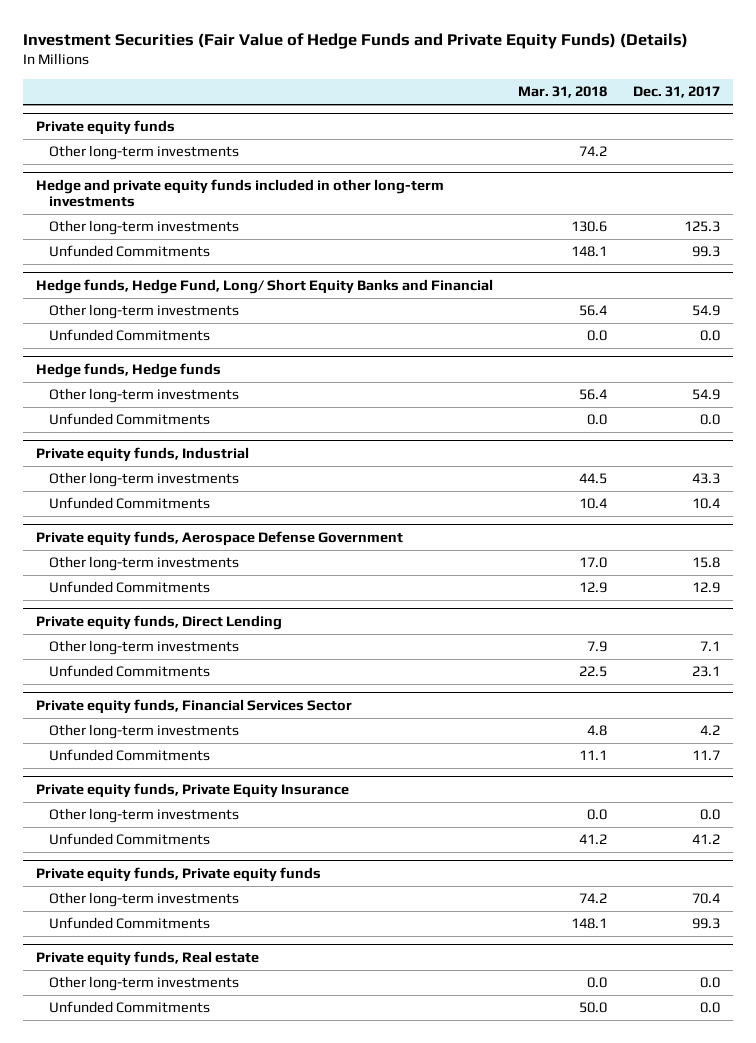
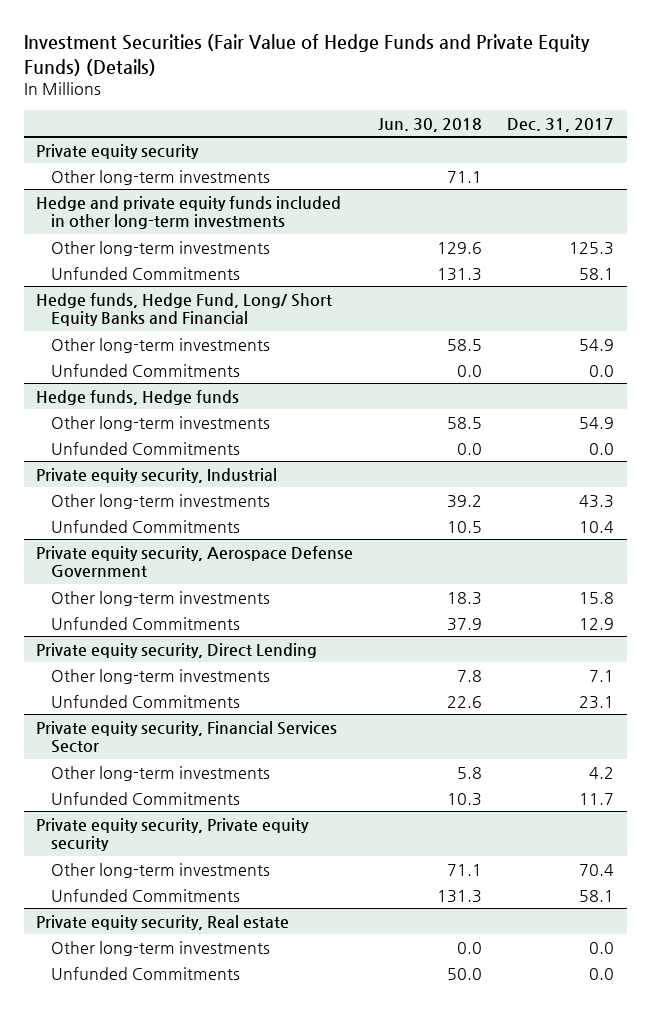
- | Mar. 31, 2018 | Dec. 31, 2017
+ | Jun. 30, 2018 | Dec. 31, 2017
- Private equity funds
+ Private equity security
@ Hedge and private equity funds included in other long-term investments
- Unfunded Commitments | 148.1 | 99.3
+ Unfunded Commitments | 131.3 | 58.1
- Private equity funds, Industrial
+ Private equity security, Industrial
- Private equity funds, Aerospace Defense Government
+ Private equity security, Aerospace Defense Government
- Private equity funds, Direct Lending
+ Private equity security, Direct Lending
- Private equity funds, Financial Services Sector
+ Private equity security, Financial Services Sector
- Private equity funds, Private Equity Insurance
- Other long-term investments | 0.0 | 0.0
- Unfunded Commitments | 41.2 | 41.2
- Private equity funds, Private equity funds
+ Private equity security, Private equity security
- Unfunded Commitments | 148.1 | 99.3
- Private equity funds, Real estate
+ Unfunded Commitments | 131.3 | 58.1
+ Private equity security, Real estate

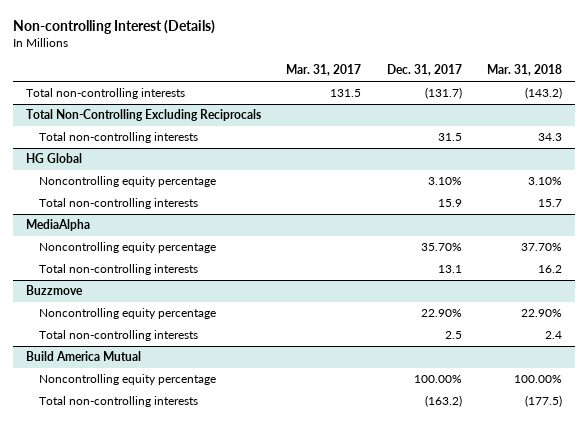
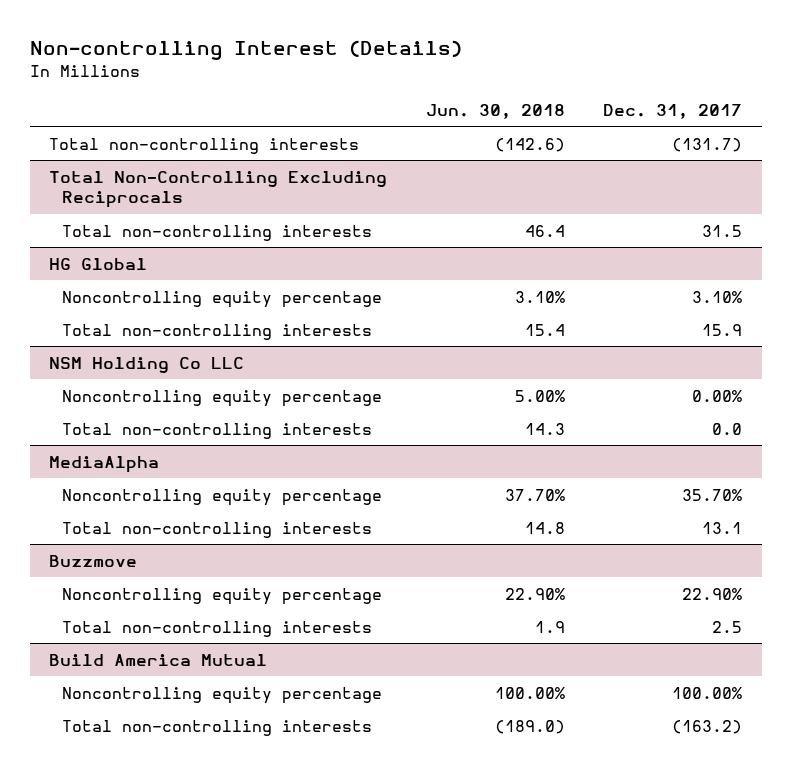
- | Mar. 31, 2017 | Dec. 31, 2017 | Mar. 31, 2018
+ | Jun. 30, 2018 | Dec. 31, 2017
+ NSM Holding Co LLC
+ Noncontrolling equity percentage | 5.00% | 0.00%
+ Total non-controlling interests | 14.3 | 0.0

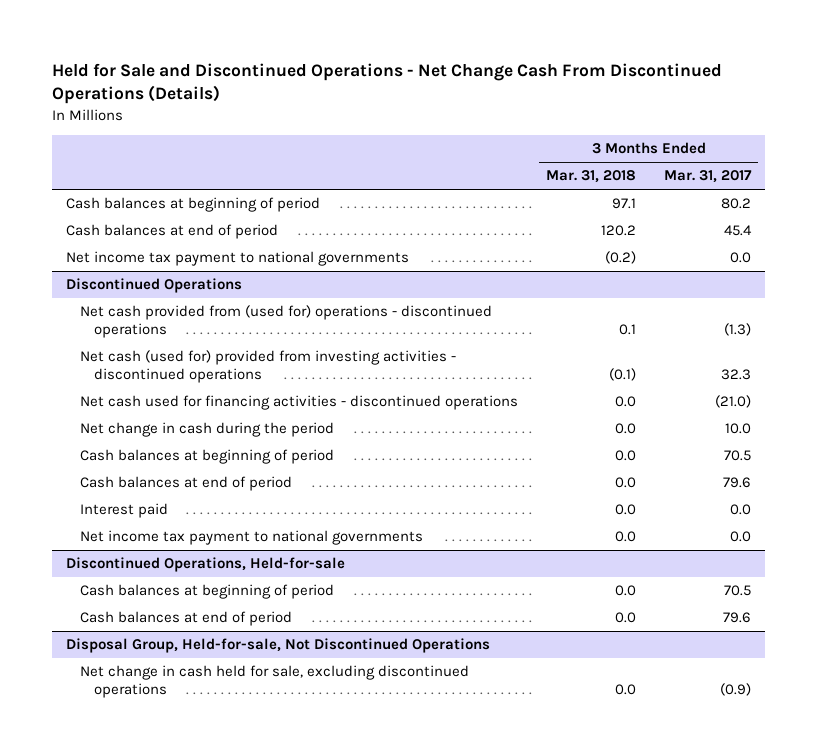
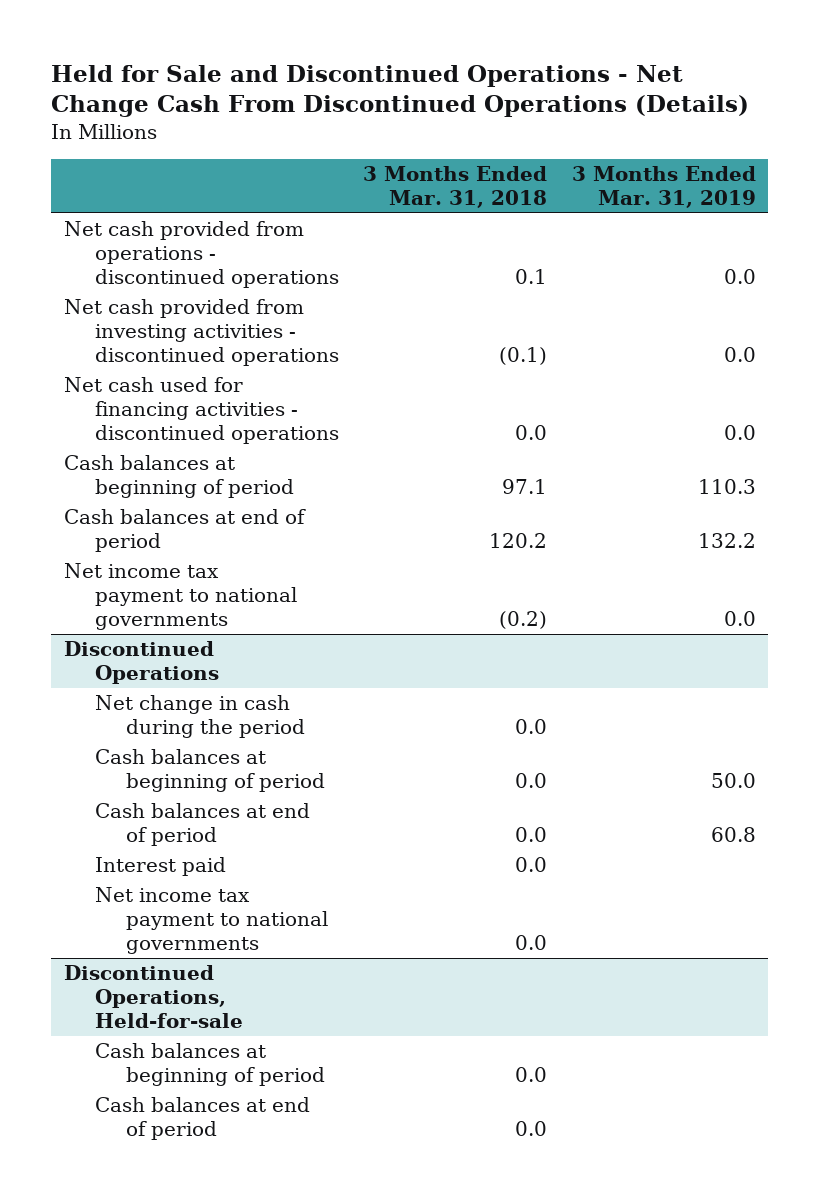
- | 3 Months Ended Mar. 31, 2018 | 3 Months Ended Mar. 31, 2017
+ | 3 Months Ended Mar. 31, 2018 | 3 Months Ended Mar. 31, 2019
+ Net cash provided from operations - discontinued operations | 0.1 | 0.0
+ Net cash provided from investing activities - discontinued operations | (0.1) | 0.0
+ Net cash used for financing activities - discontinued operations | 0.0 | 0.0
@ Discontinued Operations
- Net cash provided from (used for) operations - discontinued operations | 0.1 | (1.3)
- Net cash (used for) provided from investing activities - discontinued operations | (0.1) | 32.3
- Net cash used for financing activities - discontinued operations | 0.0 | (21.0)
- Disposal Group, Held-for-sale, Not Discontinued Operations
- Net change in cash held for sale, excluding discontinued operations | 0.0 | (0.9)

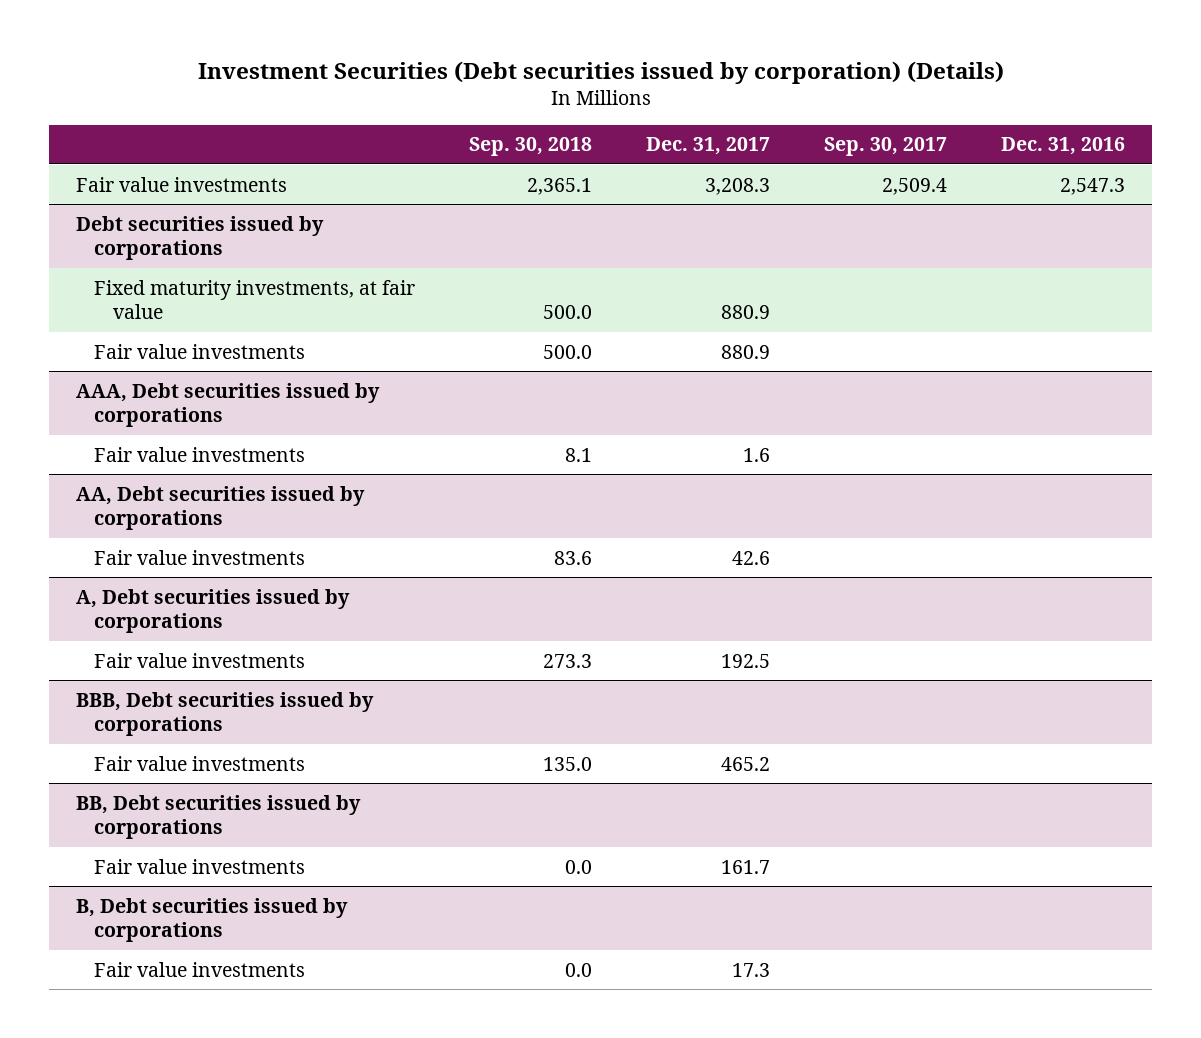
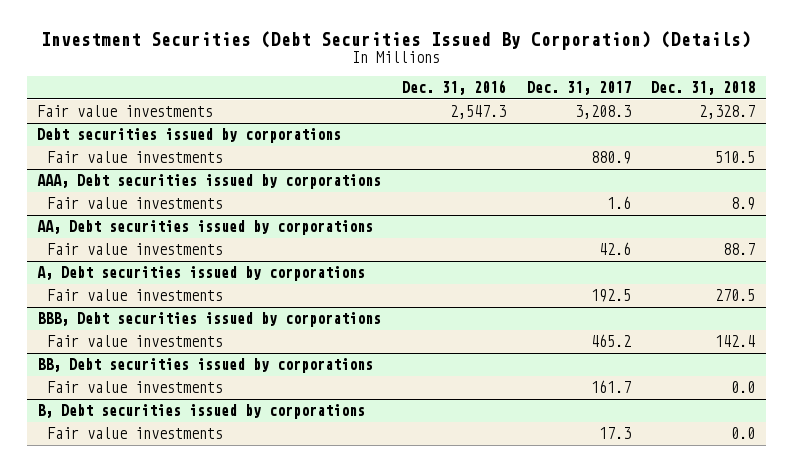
- Investment Securities (Debt securities issued by corporation) (Details)
+ Investment Securities (Debt Securities Issued By Corporation) (Details)
- | Sep. 30, 2018 | Dec. 31, 2017 | Sep. 30, 2017 | Dec. 31, 2016
+ | Dec. 31, 2016 | Dec. 31, 2017 | Dec. 31, 2018
@ Debt securities issued by corporations
- Fixed maturity investments, at fair value | 500.0 | 880.9 | |

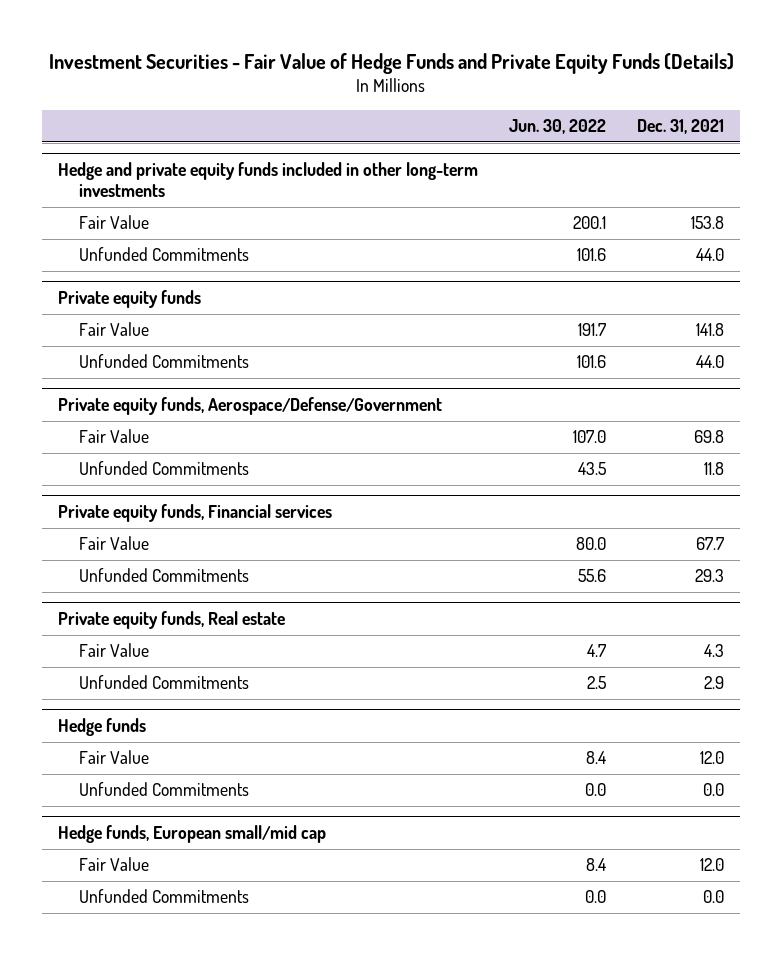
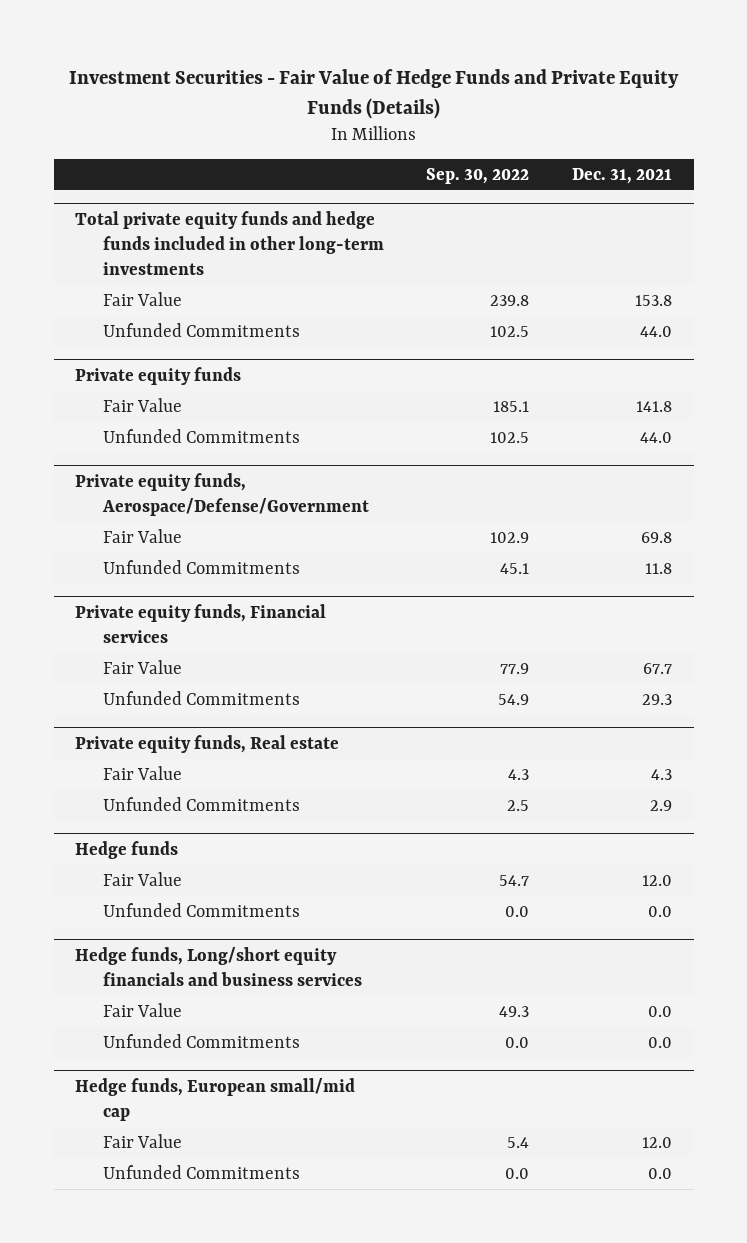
- | Jun. 30, 2022 | Dec. 31, 2021
+ | Sep. 30, 2022 | Dec. 31, 2021
- Hedge and private equity funds included in other long-term investments
+ Total private equity funds and hedge funds included in other long-term investments
+ Hedge funds, Long/short equity financials and business services
+ Fair Value | 49.3 | 0.0
+ Unfunded Commitments | 0.0 | 0.0

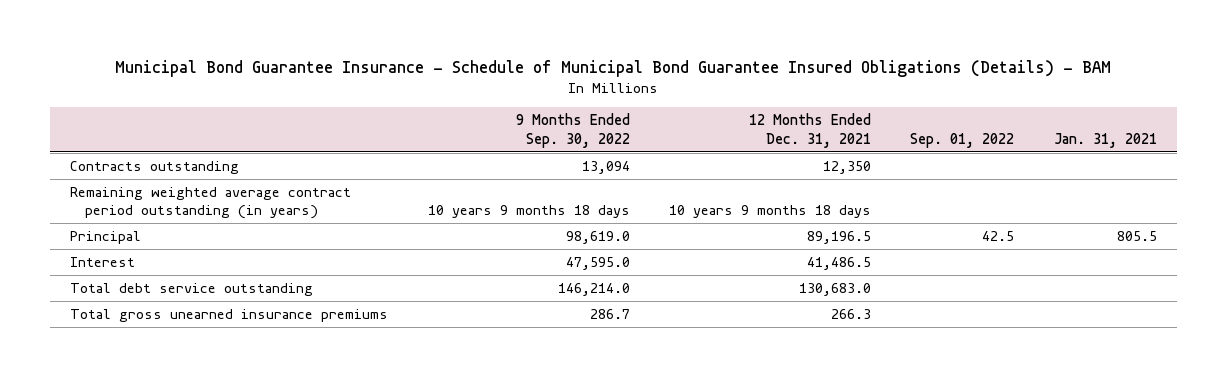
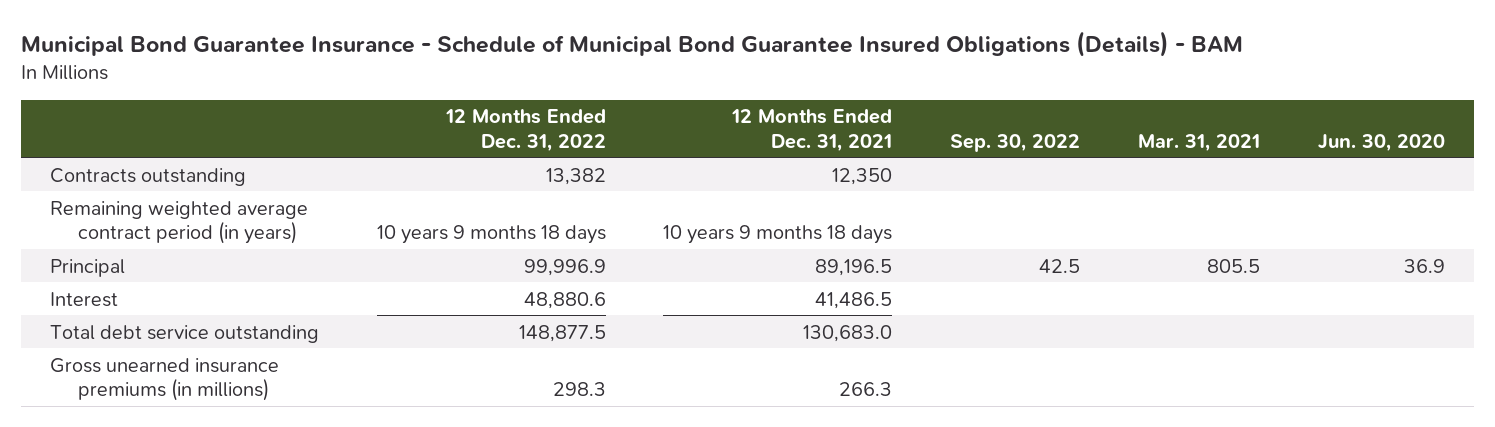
- | 9 Months Ended Sep. 30, 2022 | 12 Months Ended Dec. 31, 2021 | Sep. 01, 2022 | Jan. 31, 2021
+ | 12 Months Ended Dec. 31, 2022 | 12 Months Ended Dec. 31, 2021 | Sep. 30, 2022 | Mar. 31, 2021 | Jun. 30, 2020
- Remaining weighted average contract period outstanding (in years) | 10 years 9 months 18 days | 10 years 9 months 18 days | |
+ Remaining weighted average contract period (in years) | 10 years 9 months 18 days | 10 years 9 months 18 days | | |
- Total gross unearned insurance premiums | 286.7 | 266.3 | |
+ Gross unearned insurance premiums (in millions) | 298.3 | 266.3 | | |

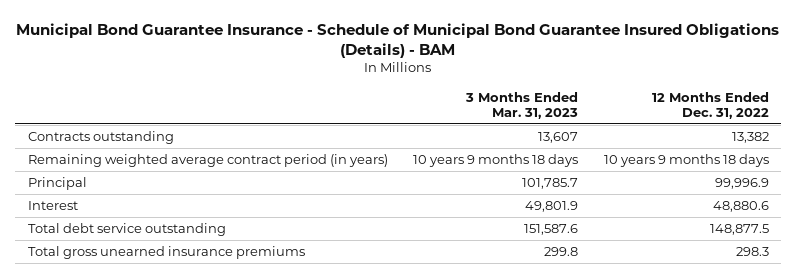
- | 12 Months Ended Dec. 31, 2022 | 12 Months Ended Dec. 31, 2021 | Sep. 30, 2022 | Mar. 31, 2021 | Jun. 30, 2020
+ | 3 Months Ended Mar. 31, 2023 | 12 Months Ended Dec. 31, 2022
- Gross unearned insurance premiums (in millions) | 298.3 | 266.3 | | |
+ Total gross unearned insurance premiums | 299.8 | 298.3

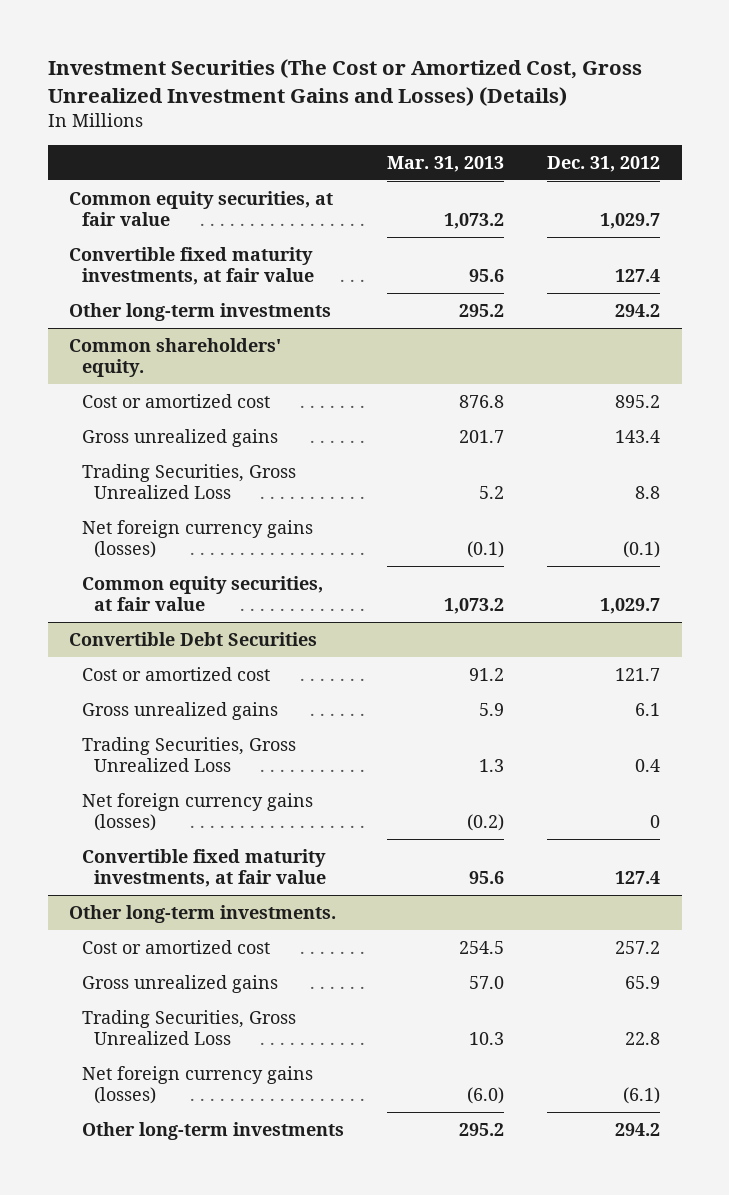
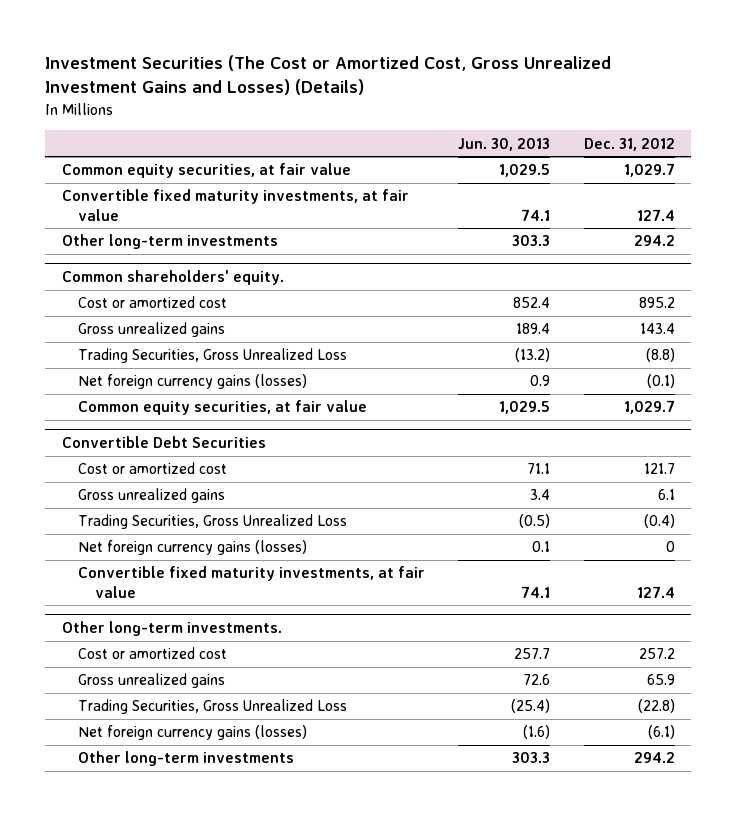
- | Mar. 31, 2013 | Dec. 31, 2012
+ | Jun. 30, 2013 | Dec. 31, 2012
@ Common shareholders' equity.
- Trading Securities, Gross Unrealized Loss | 5.2 | 8.8
+ Trading Securities, Gross Unrealized Loss | (13.2) | (8.8)
@ Convertible Debt Securities
- Trading Securities, Gross Unrealized Loss | 1.3 | 0.4
+ Trading Securities, Gross Unrealized Loss | (0.5) | (0.4)
@ Other long-term investments.
- Trading Securities, Gross Unrealized Loss | 10.3 | 22.8
+ Trading Securities, Gross Unrealized Loss | (25.4) | (22.8)

